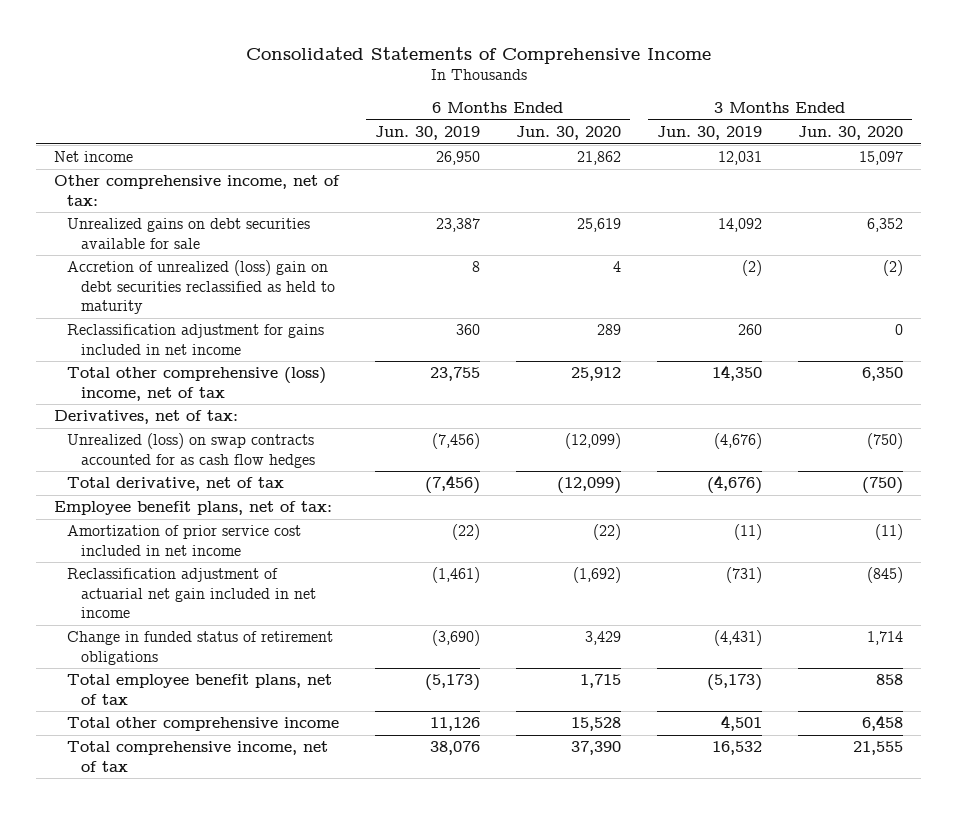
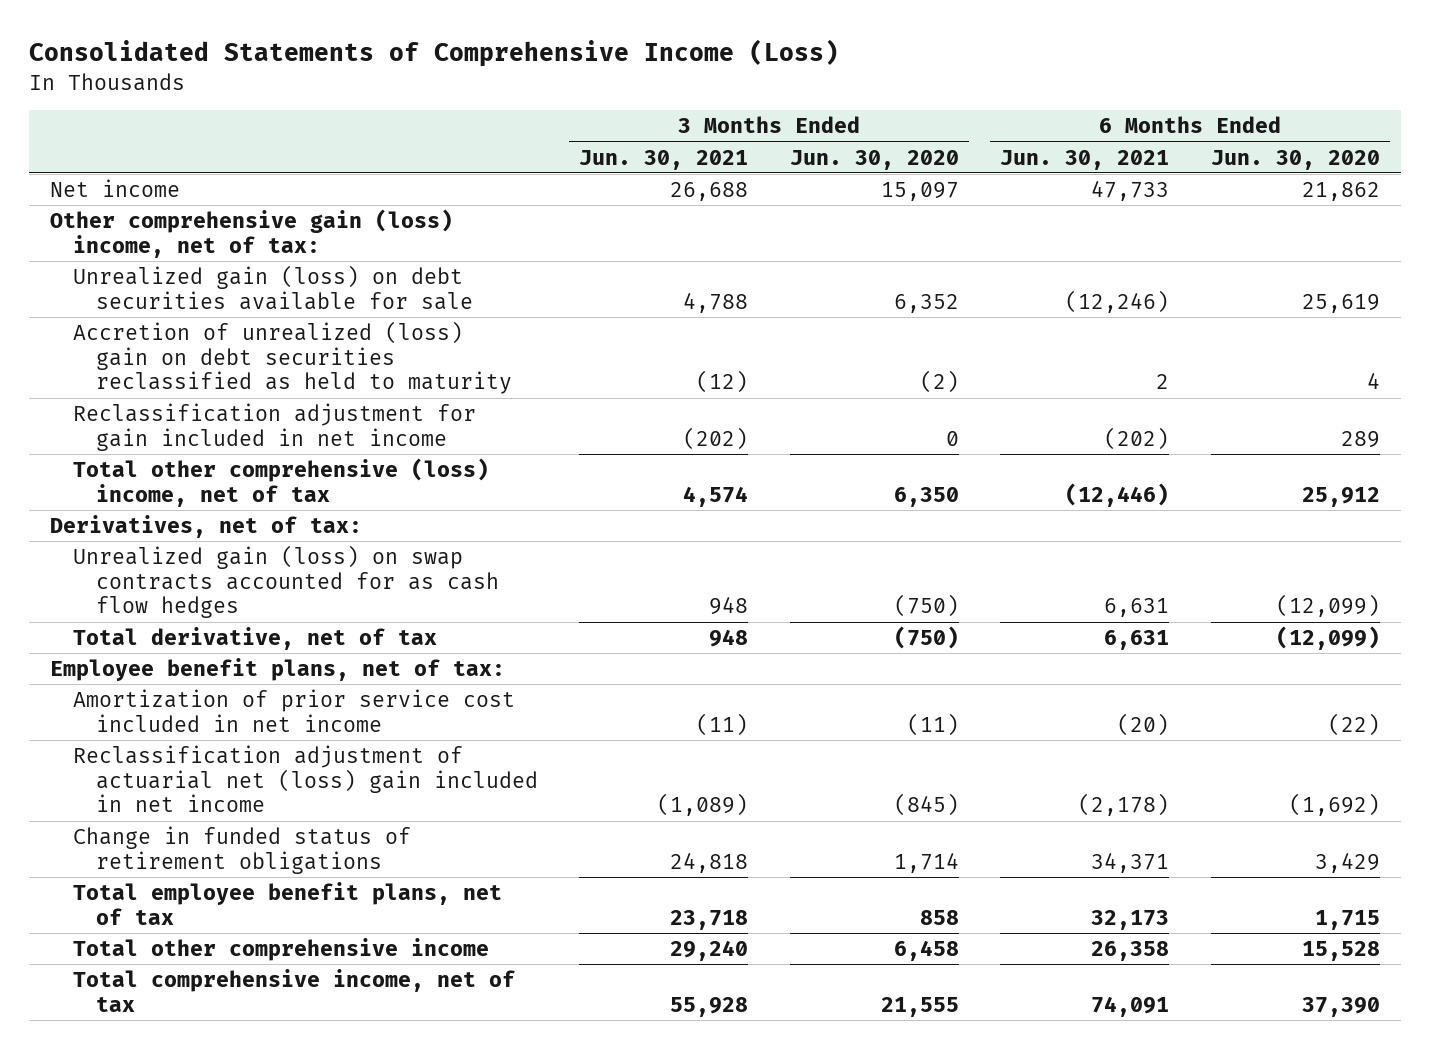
- Consolidated Statements of Comprehensive Income
+ Consolidated Statements of Comprehensive Income (Loss)
- | 6 Months Ended Jun. 30, 2019 | 6 Months Ended Jun. 30, 2020 | 3 Months Ended Jun. 30, 2019 | 3 Months Ended Jun. 30, 2020
+ | 3 Months Ended Jun. 30, 2021 | 3 Months Ended Jun. 30, 2020 | 6 Months Ended Jun. 30, 2021 | 6 Months Ended Jun. 30, 2020
- Other comprehensive income, net of tax:
- Unrealized gains on debt securities available for sale | 23,387 | 25,619 | 14,092 | 6,352
+ Other comprehensive gain (loss) income, net of tax:
+ Unrealized gain (loss) on debt securities available for sale | 4,788 | 6,352 | (12,246) | 25,619
- Reclassification adjustment for gains included in net income | 360 | 289 | 260 | 0
+ Reclassification adjustment for gain included in net income | (202) | 0 | (202) | 289
- Unrealized (loss) on swap contracts accounted for as cash flow hedges | (7,456) | (12,099) | (4,676) | (750)
+ Unrealized gain (loss) on swap contracts accounted for as cash flow hedges | 948 | (750) | 6,631 | (12,099)
- Reclassification adjustment of actuarial net gain included in net income | (1,461) | (1,692) | (731) | (845)
+ Reclassification adjustment of actuarial net (loss) gain included in net income | (1,089) | (845) | (2,178) | (1,692)

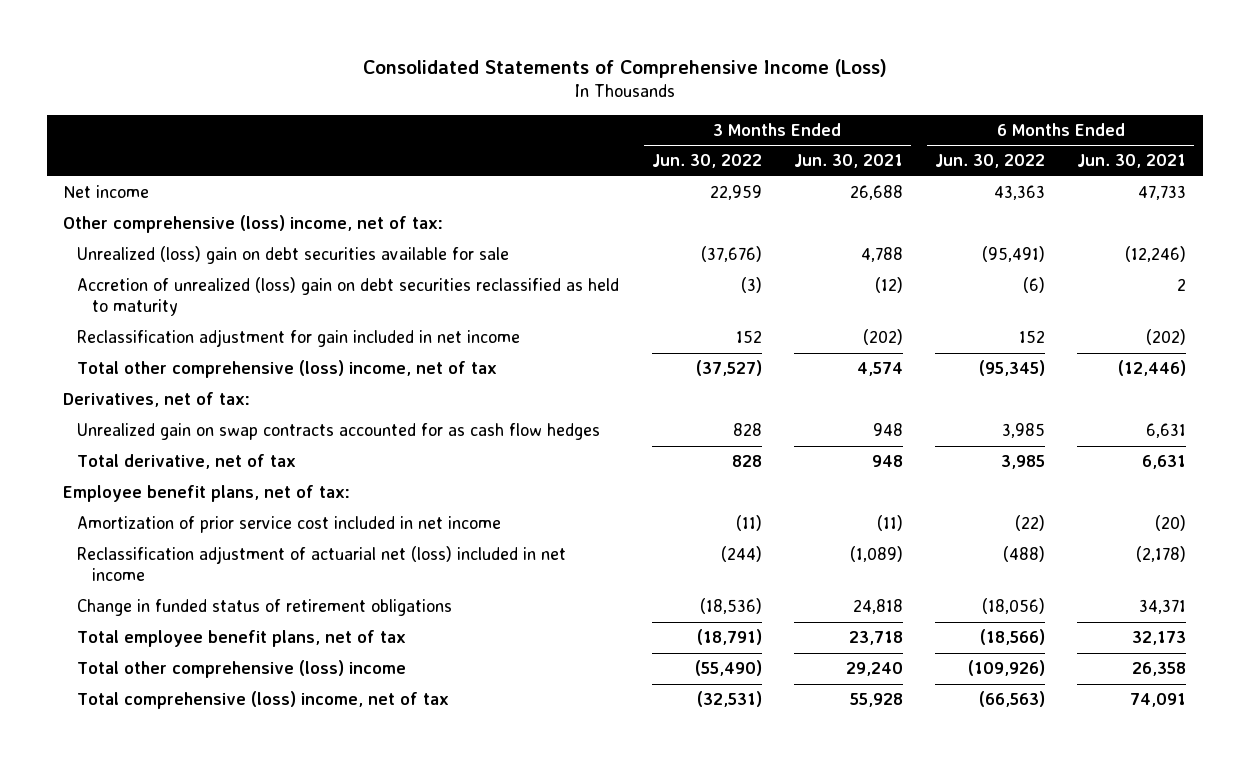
- | 3 Months Ended Jun. 30, 2021 | 3 Months Ended Jun. 30, 2020 | 6 Months Ended Jun. 30, 2021 | 6 Months Ended Jun. 30, 2020
+ | 3 Months Ended Jun. 30, 2022 | 3 Months Ended Jun. 30, 2021 | 6 Months Ended Jun. 30, 2022 | 6 Months Ended Jun. 30, 2021
- Other comprehensive gain (loss) income, net of tax:
- Unrealized gain (loss) on debt securities available for sale | 4,788 | 6,352 | (12,246) | 25,619
+ Other comprehensive (loss) income, net of tax:
+ Unrealized (loss) gain on debt securities available for sale | (37,676) | 4,788 | (95,491) | (12,246)
- Unrealized gain (loss) on swap contracts accounted for as cash flow hedges | 948 | (750) | 6,631 | (12,099)
+ Unrealized gain on swap contracts accounted for as cash flow hedges | 828 | 948 | 3,985 | 6,631
- Reclassification adjustment of actuarial net (loss) gain included in net income | (1,089) | (845) | (2,178) | (1,692)
+ Reclassification adjustment of actuarial net (loss) included in net income | (244) | (1,089) | (488) | (2,178)
- Total other comprehensive income | 29,240 | 6,458 | 26,358 | 15,528
- Total comprehensive income, net of tax | 55,928 | 21,555 | 74,091 | 37,390
+ Total other comprehensive (loss) income | (55,490) | 29,240 | (109,926) | 26,358
+ Total comprehensive (loss) income, net of tax | (32,531) | 55,928 | (66,563) | 74,091

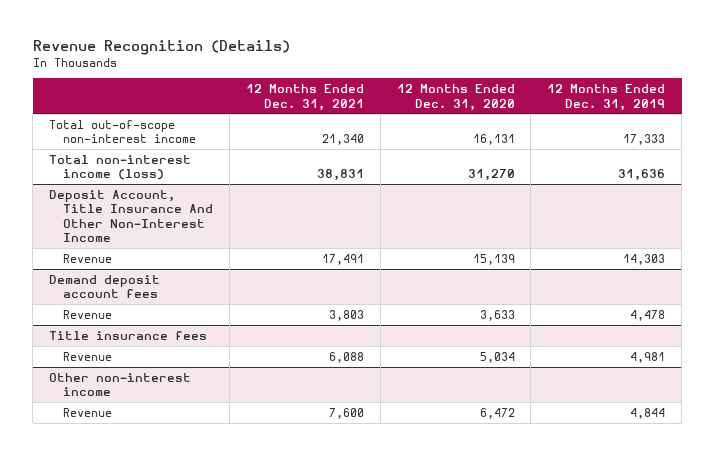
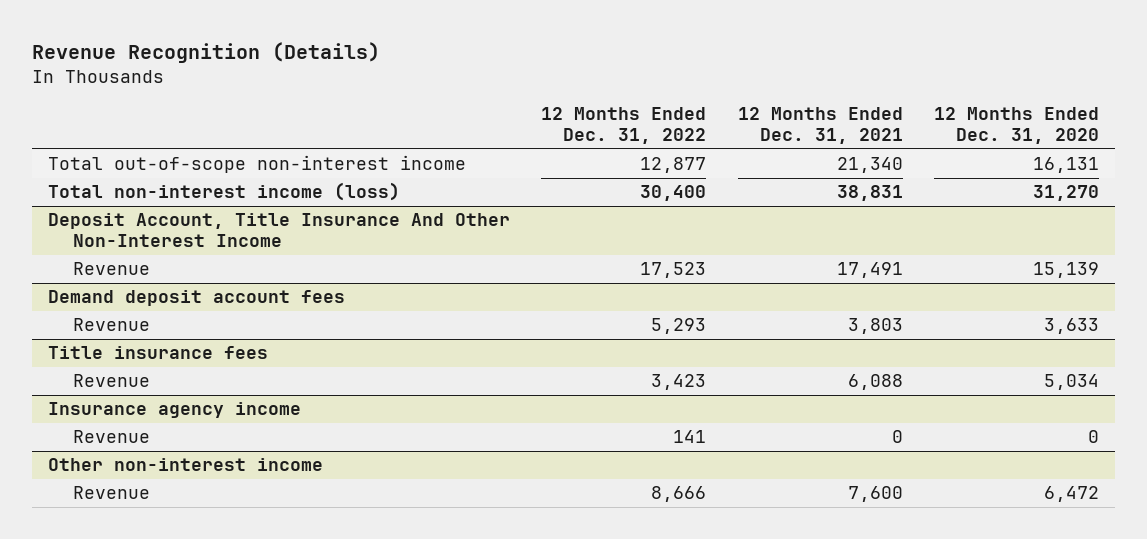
- | 12 Months Ended Dec. 31, 2021 | 12 Months Ended Dec. 31, 2020 | 12 Months Ended Dec. 31, 2019
+ | 12 Months Ended Dec. 31, 2022 | 12 Months Ended Dec. 31, 2021 | 12 Months Ended Dec. 31, 2020
+ Insurance agency income
+ Revenue | 141 | 0 | 0

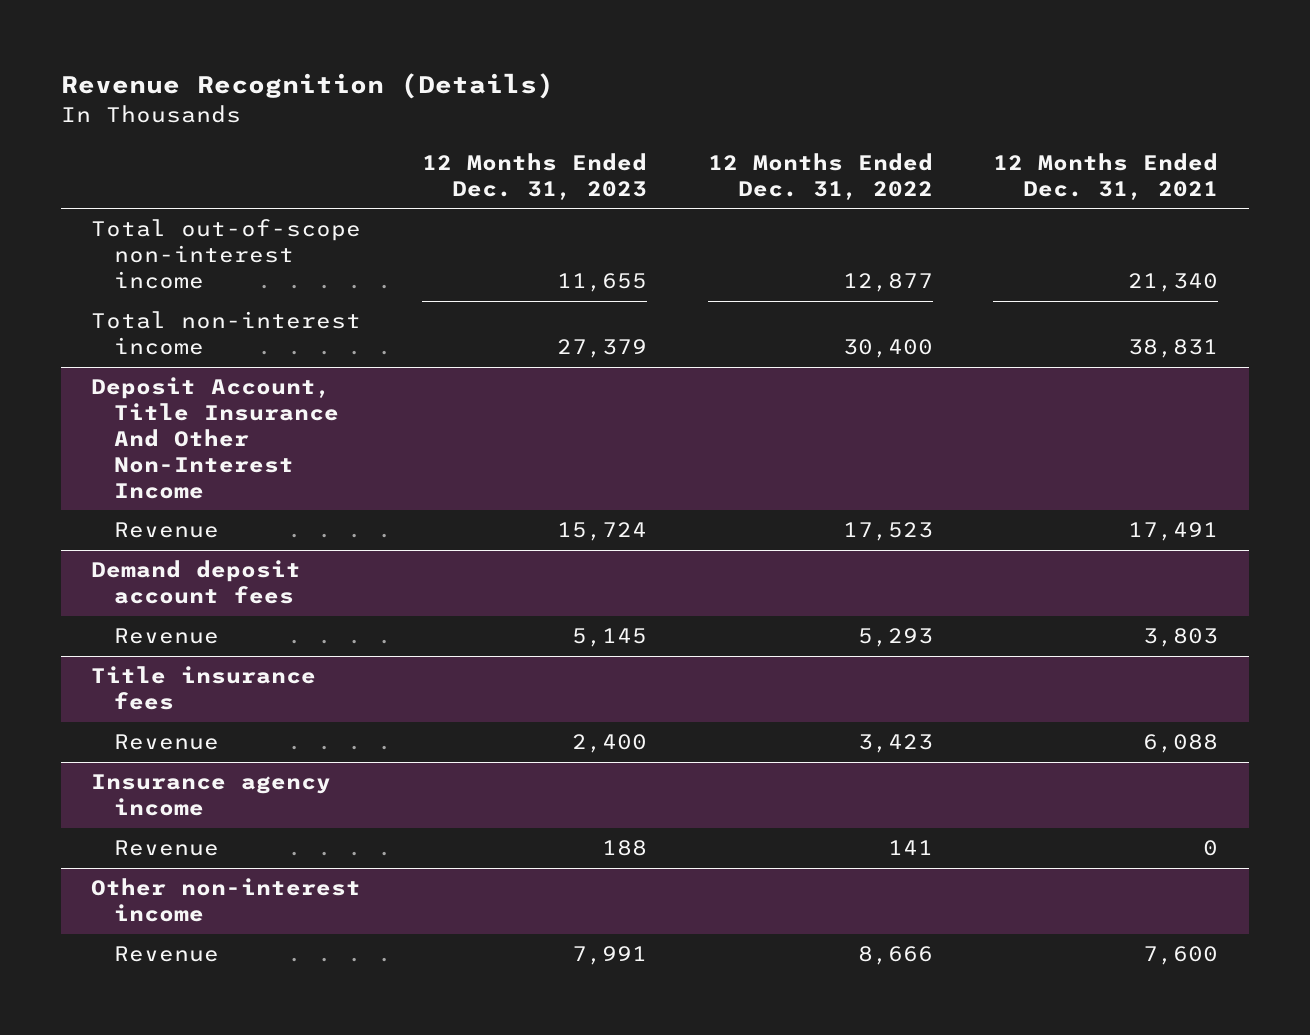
- | 12 Months Ended Dec. 31, 2022 | 12 Months Ended Dec. 31, 2021 | 12 Months Ended Dec. 31, 2020
+ | 12 Months Ended Dec. 31, 2023 | 12 Months Ended Dec. 31, 2022 | 12 Months Ended Dec. 31, 2021
- Total non-interest income (loss) | 30,400 | 38,831 | 31,270
+ Total non-interest income | 27,379 | 30,400 | 38,831

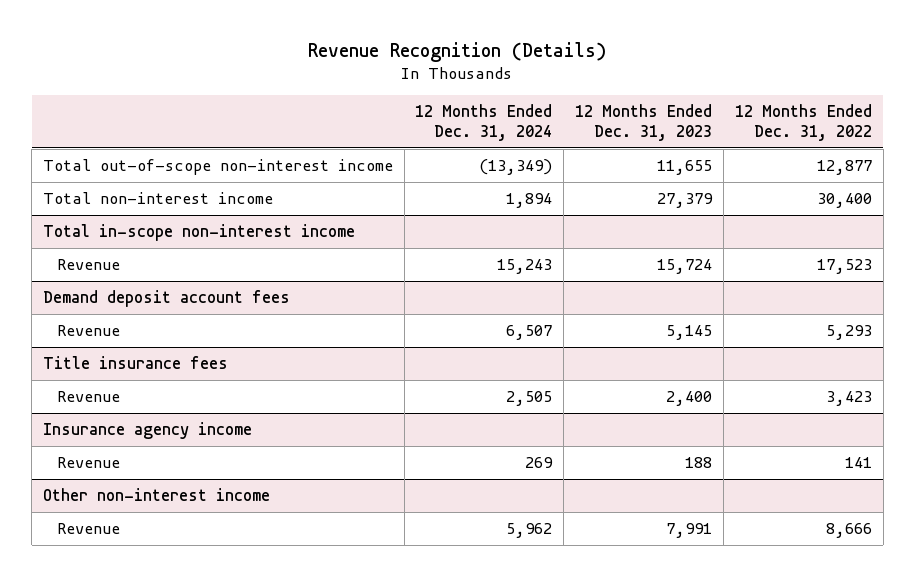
- | 12 Months Ended Dec. 31, 2023 | 12 Months Ended Dec. 31, 2022 | 12 Months Ended Dec. 31, 2021
+ | 12 Months Ended Dec. 31, 2024 | 12 Months Ended Dec. 31, 2023 | 12 Months Ended Dec. 31, 2022
- Deposit Account, Title Insurance And Other Non-Interest Income
+ Total in-scope non-interest income

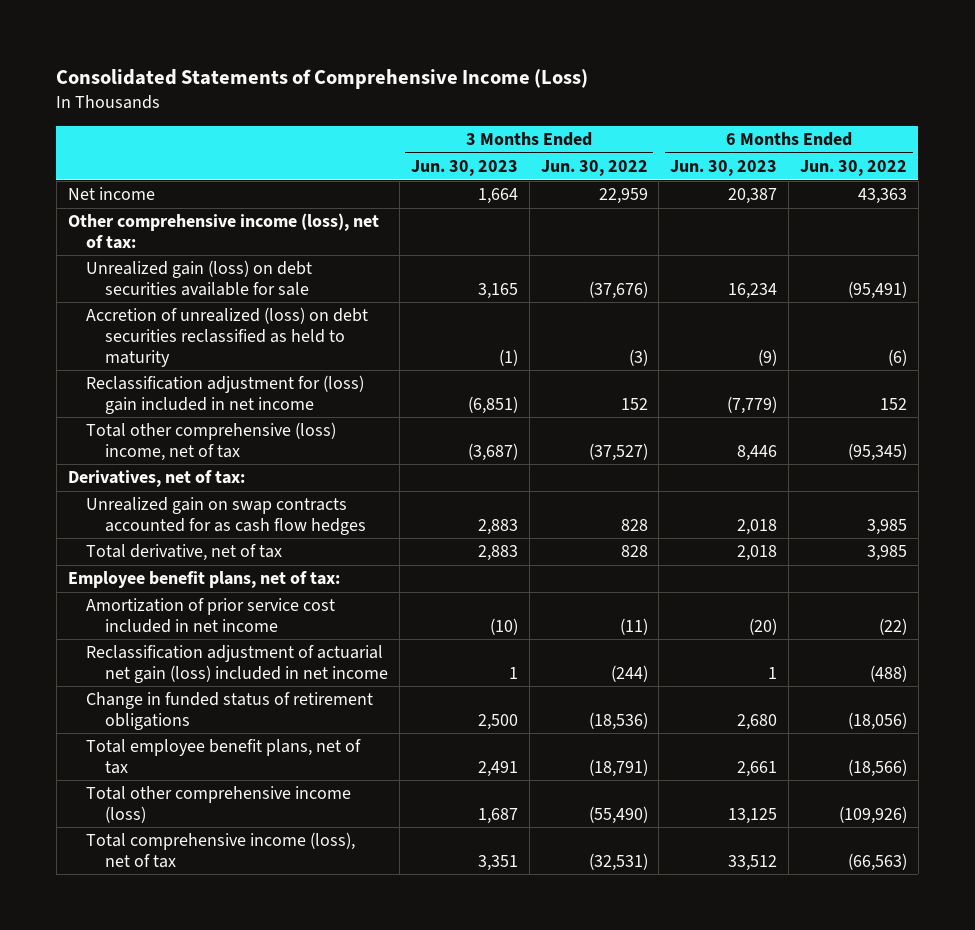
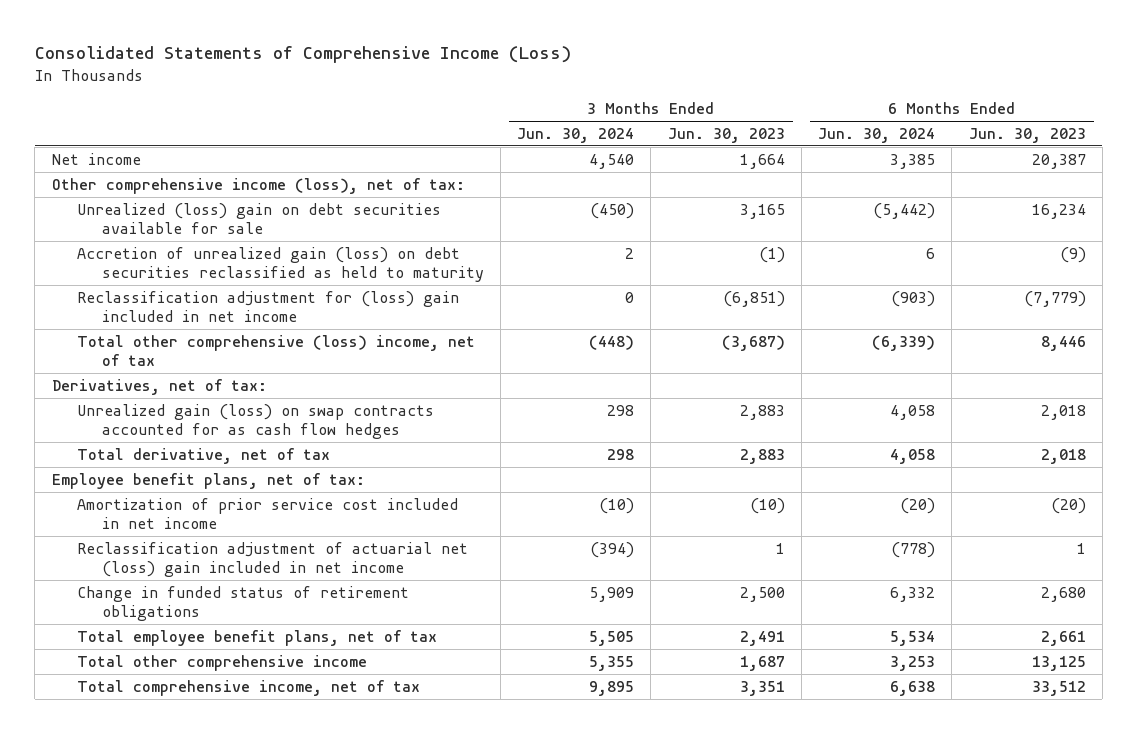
- | 3 Months Ended Jun. 30, 2023 | 3 Months Ended Jun. 30, 2022 | 6 Months Ended Jun. 30, 2023 | 6 Months Ended Jun. 30, 2022
+ | 3 Months Ended Jun. 30, 2024 | 3 Months Ended Jun. 30, 2023 | 6 Months Ended Jun. 30, 2024 | 6 Months Ended Jun. 30, 2023
- Unrealized gain (loss) on debt securities available for sale | 3,165 | (37,676) | 16,234 | (95,491)
- Accretion of unrealized (loss) on debt securities reclassified as held to maturity | (1) | (3) | (9) | (6)
+ Unrealized (loss) gain on debt securities available for sale | (450) | 3,165 | (5,442) | 16,234
+ Accretion of unrealized gain (loss) on debt securities reclassified as held to maturity | 2 | (1) | 6 | (9)
- Unrealized gain on swap contracts accounted for as cash flow hedges | 2,883 | 828 | 2,018 | 3,985
+ Unrealized gain (loss) on swap contracts accounted for as cash flow hedges | 298 | 2,883 | 4,058 | 2,018
- Reclassification adjustment of actuarial net gain (loss) included in net income | 1 | (244) | 1 | (488)
+ Reclassification adjustment of actuarial net (loss) gain included in net income | (394) | 1 | (778) | 1
- Total other comprehensive income (loss) | 1,687 | (55,490) | 13,125 | (109,926)
- Total comprehensive income (loss), net of tax | 3,351 | (32,531) | 33,512 | (66,563)
+ Total other comprehensive income | 5,355 | 1,687 | 3,253 | 13,125
+ Total comprehensive income, net of tax | 9,895 | 3,351 | 6,638 | 33,512

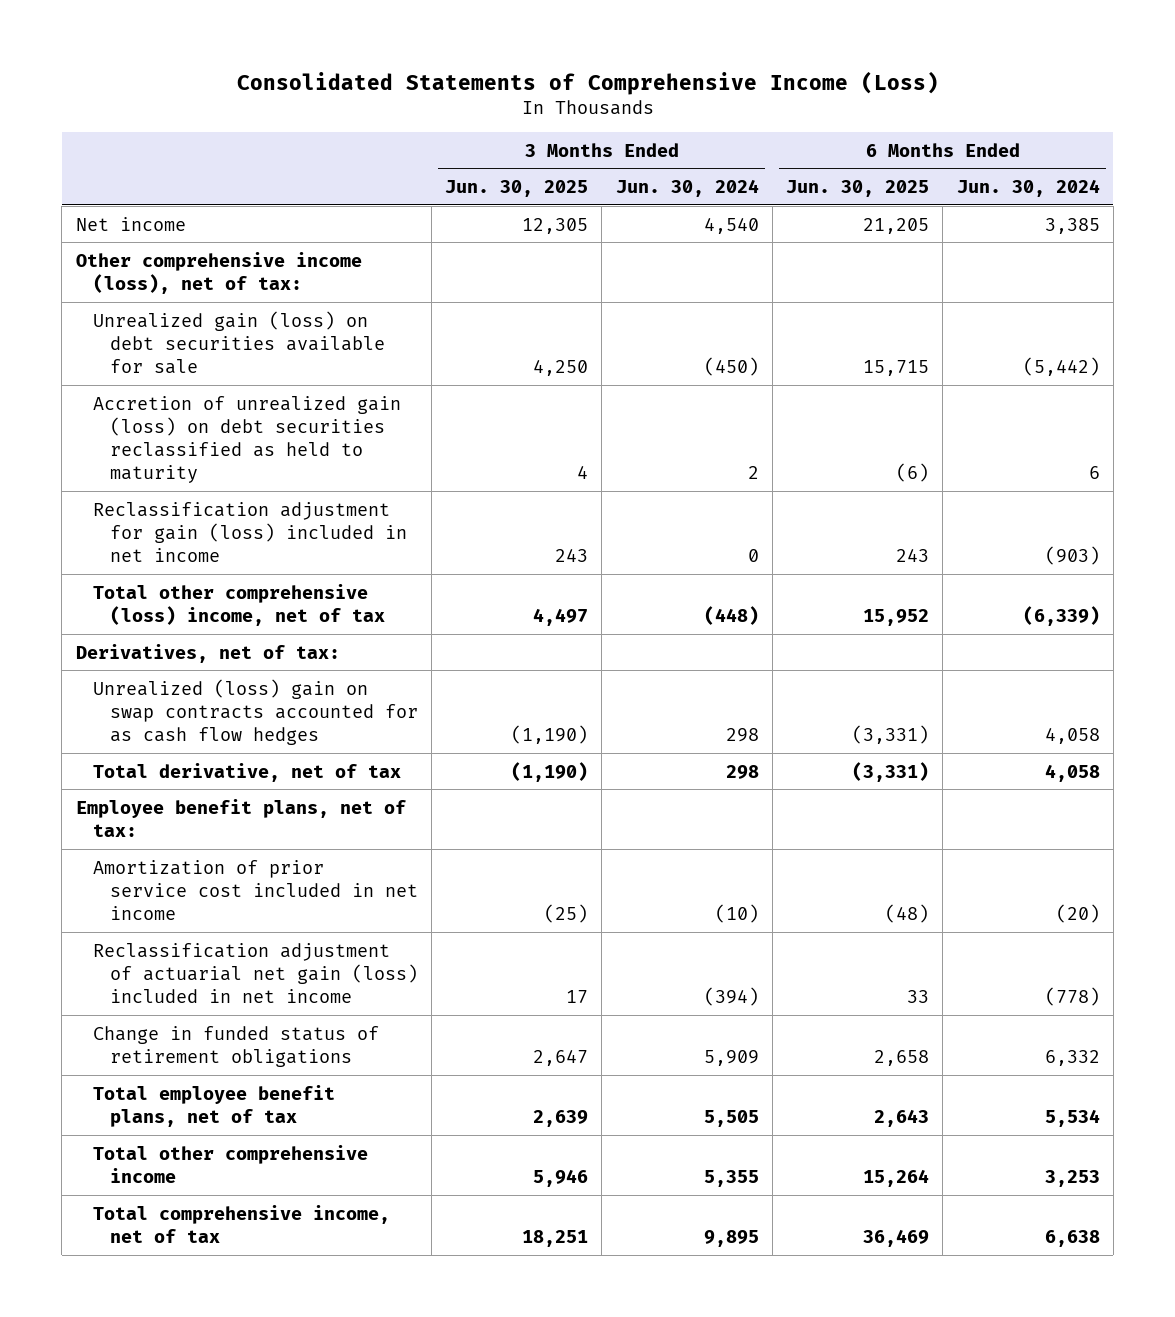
- | 3 Months Ended Jun. 30, 2024 | 3 Months Ended Jun. 30, 2023 | 6 Months Ended Jun. 30, 2024 | 6 Months Ended Jun. 30, 2023
+ | 3 Months Ended Jun. 30, 2025 | 3 Months Ended Jun. 30, 2024 | 6 Months Ended Jun. 30, 2025 | 6 Months Ended Jun. 30, 2024
- Unrealized (loss) gain on debt securities available for sale | (450) | 3,165 | (5,442) | 16,234
+ Unrealized gain (loss) on debt securities available for sale | 4,250 | (450) | 15,715 | (5,442)
- Reclassification adjustment for (loss) gain included in net income | 0 | (6,851) | (903) | (7,779)
+ Reclassification adjustment for gain (loss) included in net income | 243 | 0 | 243 | (903)
- Unrealized gain (loss) on swap contracts accounted for as cash flow hedges | 298 | 2,883 | 4,058 | 2,018
+ Unrealized (loss) gain on swap contracts accounted for as cash flow hedges | (1,190) | 298 | (3,331) | 4,058
- Reclassification adjustment of actuarial net (loss) gain included in net income | (394) | 1 | (778) | 1
+ Reclassification adjustment of actuarial net gain (loss) included in net income | 17 | (394) | 33 | (778)

